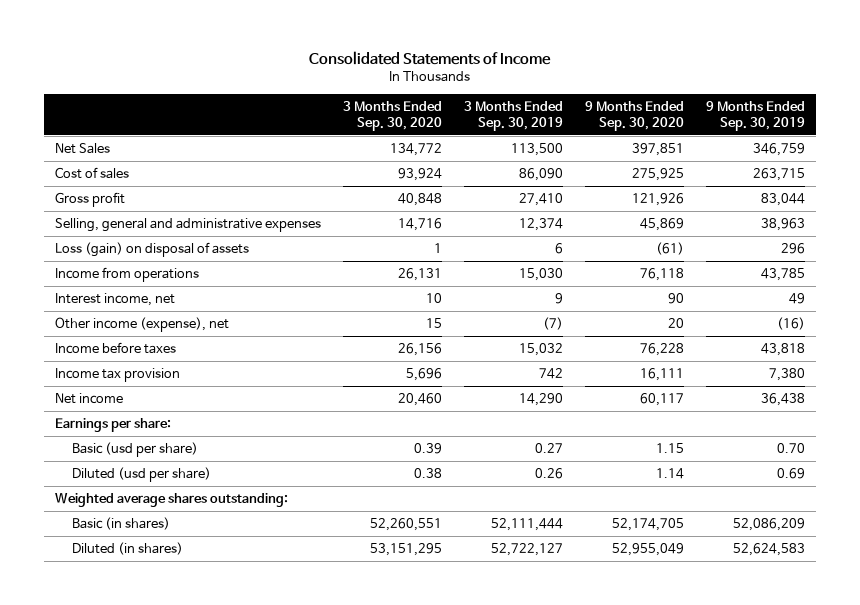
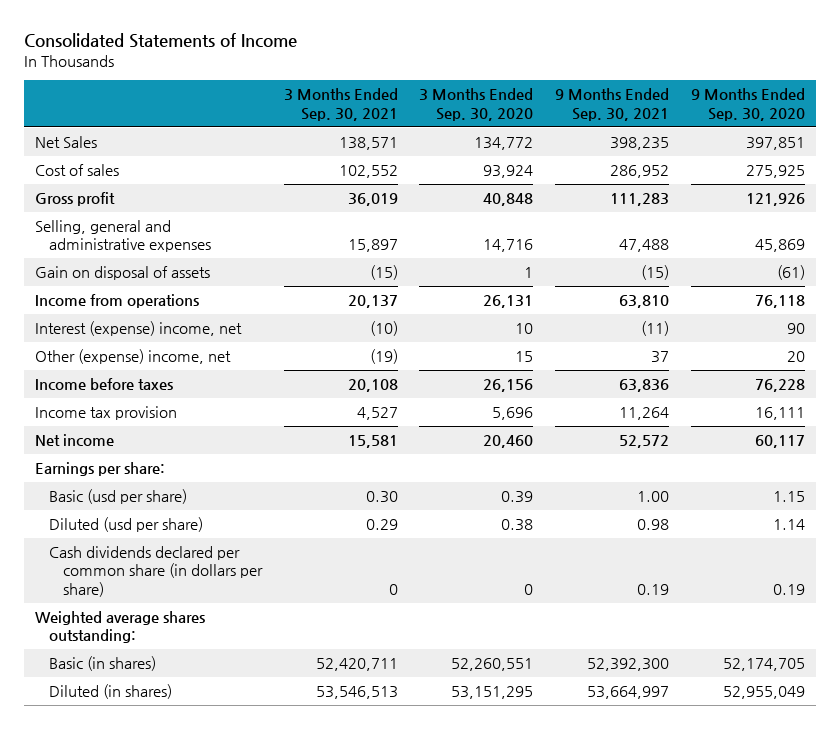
- | 3 Months Ended Sep. 30, 2020 | 3 Months Ended Sep. 30, 2019 | 9 Months Ended Sep. 30, 2020 | 9 Months Ended Sep. 30, 2019
+ | 3 Months Ended Sep. 30, 2021 | 3 Months Ended Sep. 30, 2020 | 9 Months Ended Sep. 30, 2021 | 9 Months Ended Sep. 30, 2020
- Loss (gain) on disposal of assets | 1 | 6 | (61) | 296
+ Gain on disposal of assets | (15) | 1 | (15) | (61)
- Interest income, net | 10 | 9 | 90 | 49
- Other income (expense), net | 15 | (7) | 20 | (16)
+ Interest (expense) income, net | (10) | 10 | (11) | 90
+ Other (expense) income, net | (19) | 15 | 37 | 20
+ Cash dividends declared per common share (in dollars per share) | 0 | 0 | 0.19 | 0.19

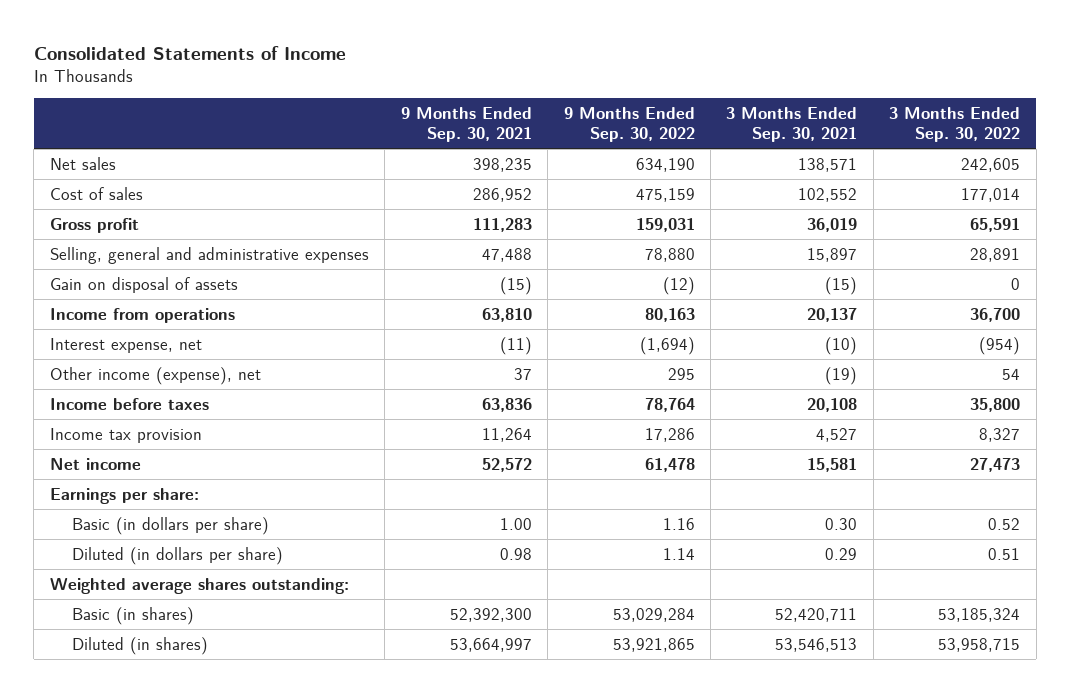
- | 3 Months Ended Sep. 30, 2021 | 3 Months Ended Sep. 30, 2020 | 9 Months Ended Sep. 30, 2021 | 9 Months Ended Sep. 30, 2020
+ | 9 Months Ended Sep. 30, 2021 | 9 Months Ended Sep. 30, 2022 | 3 Months Ended Sep. 30, 2021 | 3 Months Ended Sep. 30, 2022
- Net Sales | 138,571 | 134,772 | 398,235 | 397,851
+ Net sales | 398,235 | 634,190 | 138,571 | 242,605
- Interest (expense) income, net | (10) | 10 | (11) | 90
- Other (expense) income, net | (19) | 15 | 37 | 20
+ Interest expense, net | (11) | (1,694) | (10) | (954)
+ Other income (expense), net | 37 | 295 | (19) | 54
- Basic (usd per share) | 0.30 | 0.39 | 1.00 | 1.15
- Diluted (usd per share) | 0.29 | 0.38 | 0.98 | 1.14
- Cash dividends declared per common share (in dollars per share) | 0 | 0 | 0.19 | 0.19
+ Basic (in dollars per share) | 1.00 | 1.16 | 0.30 | 0.52
+ Diluted (in dollars per share) | 0.98 | 1.14 | 0.29 | 0.51

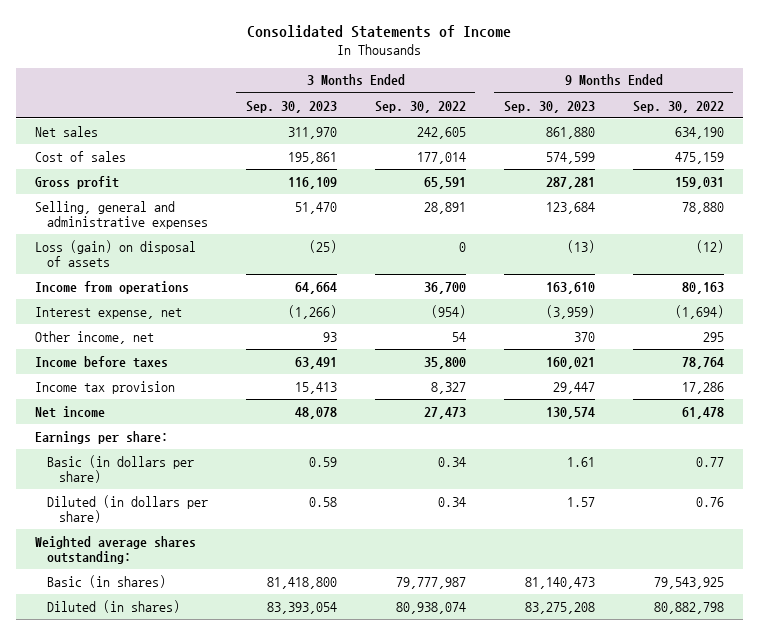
- | 9 Months Ended Sep. 30, 2021 | 9 Months Ended Sep. 30, 2022 | 3 Months Ended Sep. 30, 2021 | 3 Months Ended Sep. 30, 2022
+ | 3 Months Ended Sep. 30, 2023 | 3 Months Ended Sep. 30, 2022 | 9 Months Ended Sep. 30, 2023 | 9 Months Ended Sep. 30, 2022
- Gain on disposal of assets | (15) | (12) | (15) | 0
+ Loss (gain) on disposal of assets | (25) | 0 | (13) | (12)
- Other income (expense), net | 37 | 295 | (19) | 54
+ Other income, net | 93 | 54 | 370 | 295
- Basic (in dollars per share) | 1.00 | 1.16 | 0.30 | 0.52
- Diluted (in dollars per share) | 0.98 | 1.14 | 0.29 | 0.51
+ Basic (in dollars per share) | 0.59 | 0.34 | 1.61 | 0.77
+ Diluted (in dollars per share) | 0.58 | 0.34 | 1.57 | 0.76
- Basic (in shares) | 52,392,300 | 53,029,284 | 52,420,711 | 53,185,324
- Diluted (in shares) | 53,664,997 | 53,921,865 | 53,546,513 | 53,958,715
+ Basic (in shares) | 81,418,800 | 79,777,987 | 81,140,473 | 79,543,925
+ Diluted (in shares) | 83,393,054 | 80,938,074 | 83,275,208 | 80,882,798

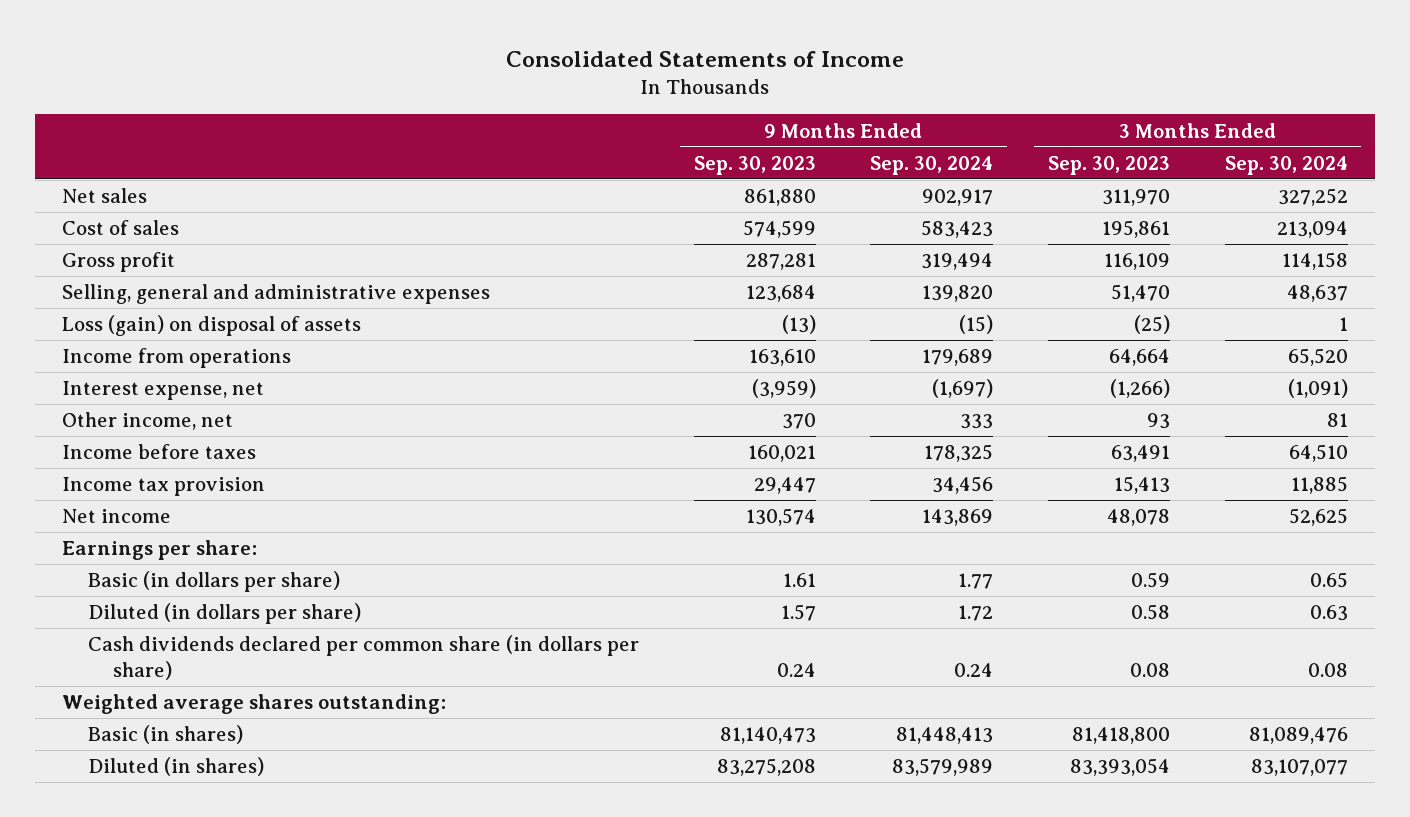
- | 3 Months Ended Sep. 30, 2023 | 3 Months Ended Sep. 30, 2022 | 9 Months Ended Sep. 30, 2023 | 9 Months Ended Sep. 30, 2022
+ | 9 Months Ended Sep. 30, 2023 | 9 Months Ended Sep. 30, 2024 | 3 Months Ended Sep. 30, 2023 | 3 Months Ended Sep. 30, 2024
+ Cash dividends declared per common share (in dollars per share) | 0.24 | 0.24 | 0.08 | 0.08

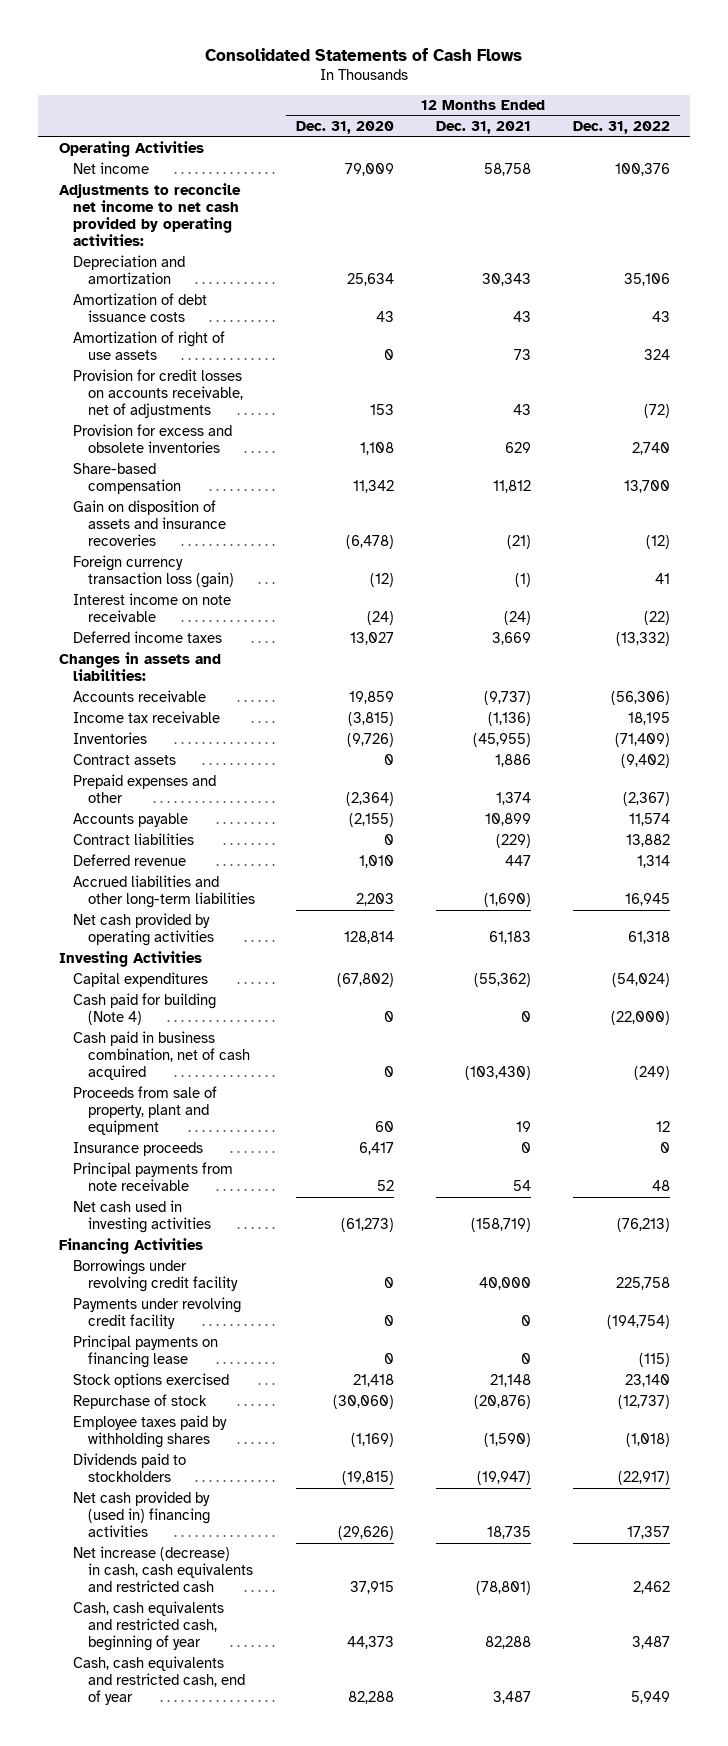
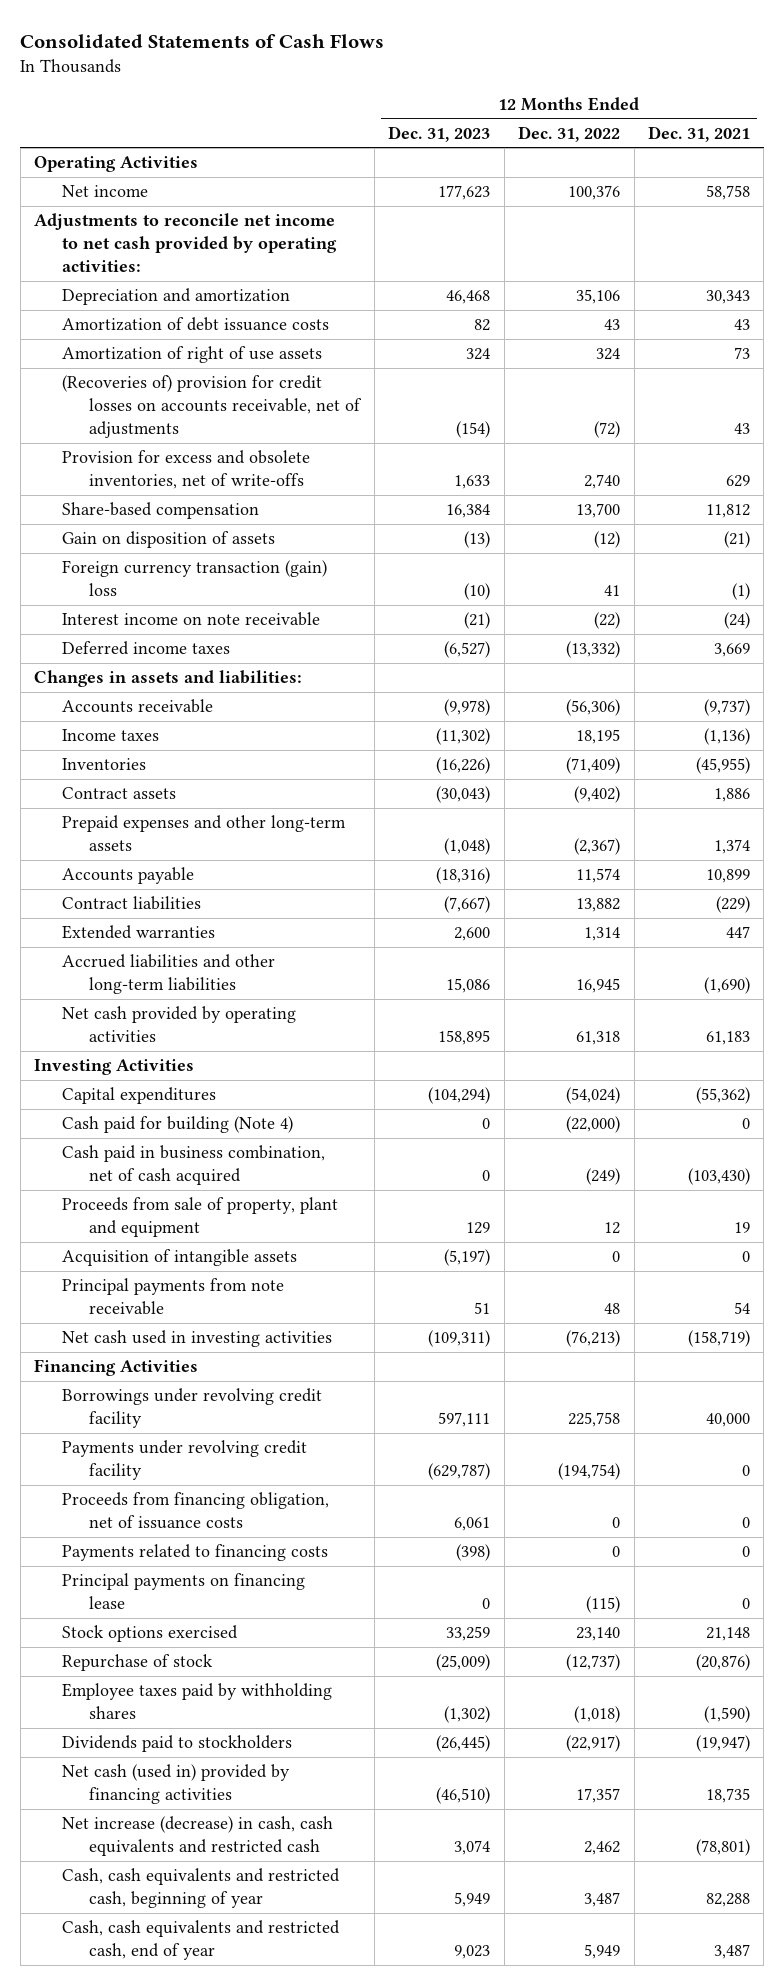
- | 12 Months Ended Dec. 31, 2020 | 12 Months Ended Dec. 31, 2021 | 12 Months Ended Dec. 31, 2022
+ | 12 Months Ended Dec. 31, 2023 | 12 Months Ended Dec. 31, 2022 | 12 Months Ended Dec. 31, 2021
- Provision for credit losses on accounts receivable, net of adjustments | 153 | 43 | (72)
- Provision for excess and obsolete inventories | 1,108 | 629 | 2,740
+ (Recoveries of) provision for credit losses on accounts receivable, net of adjustments | (154) | (72) | 43
+ Provision for excess and obsolete inventories, net of write-offs | 1,633 | 2,740 | 629
- Gain on disposition of assets and insurance recoveries | (6,478) | (21) | (12)
- Foreign currency transaction loss (gain) | (12) | (1) | 41
+ Gain on disposition of assets | (13) | (12) | (21)
+ Foreign currency transaction (gain) loss | (10) | 41 | (1)
- Income tax receivable | (3,815) | (1,136) | 18,195
+ Income taxes | (11,302) | 18,195 | (1,136)
- Prepaid expenses and other | (2,364) | 1,374 | (2,367)
+ Prepaid expenses and other long-term assets | (1,048) | (2,367) | 1,374
- Deferred revenue | 1,010 | 447 | 1,314
+ Extended warranties | 2,600 | 1,314 | 447
- Insurance proceeds | 6,417 | 0 | 0
+ Acquisition of intangible assets | (5,197) | 0 | 0
+ Proceeds from financing obligation, net of issuance costs | 6,061 | 0 | 0
+ Payments related to financing costs | (398) | 0 | 0
- Net cash provided by (used in) financing activities | (29,626) | 18,735 | 17,357
+ Net cash (used in) provided by financing activities | (46,510) | 17,357 | 18,735

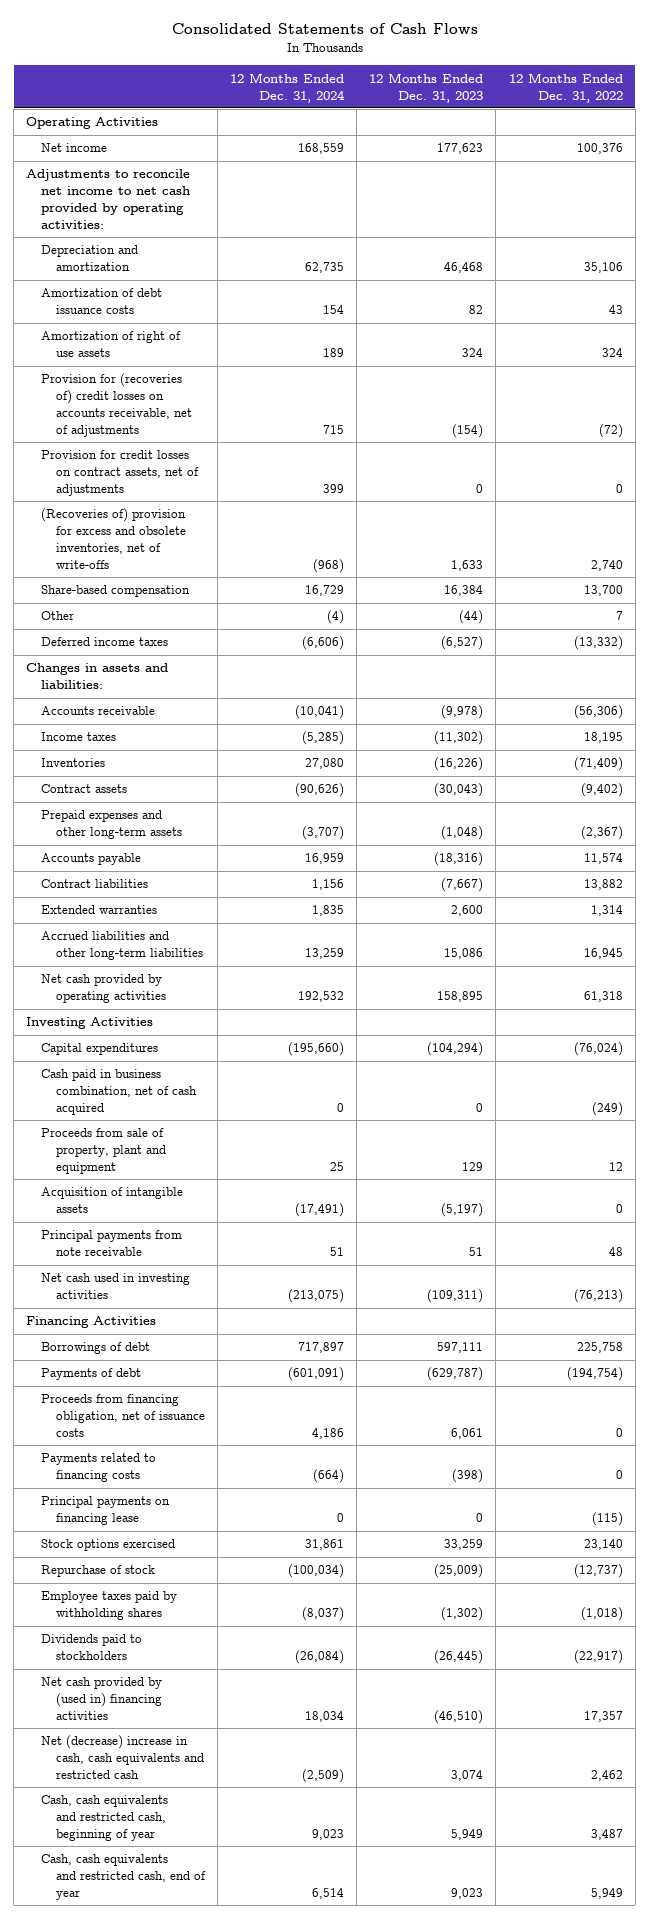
- | 12 Months Ended Dec. 31, 2023 | 12 Months Ended Dec. 31, 2022 | 12 Months Ended Dec. 31, 2021
+ | 12 Months Ended Dec. 31, 2024 | 12 Months Ended Dec. 31, 2023 | 12 Months Ended Dec. 31, 2022
- (Recoveries of) provision for credit losses on accounts receivable, net of adjustments | (154) | (72) | 43
- Provision for excess and obsolete inventories, net of write-offs | 1,633 | 2,740 | 629
+ Provision for (recoveries of) credit losses on accounts receivable, net of adjustments | 715 | (154) | (72)
+ Provision for credit losses on contract assets, net of adjustments | 399 | 0 | 0
+ (Recoveries of) provision for excess and obsolete inventories, net of write-offs | (968) | 1,633 | 2,740
- Gain on disposition of assets | (13) | (12) | (21)
- Foreign currency transaction (gain) loss | (10) | 41 | (1)
- Interest income on note receivable | (21) | (22) | (24)
+ Other | (4) | (44) | 7
- Capital expenditures | (104,294) | (54,024) | (55,362)
- Cash paid for building (Note 4) | 0 | (22,000) | 0
+ Capital expenditures | (195,660) | (104,294) | (76,024)
- Borrowings under revolving credit facility | 597,111 | 225,758 | 40,000
- Payments under revolving credit facility | (629,787) | (194,754) | 0
+ Borrowings of debt | 717,897 | 597,111 | 225,758
+ Payments of debt | (601,091) | (629,787) | (194,754)
- Net cash (used in) provided by financing activities | (46,510) | 17,357 | 18,735
- Net increase (decrease) in cash, cash equivalents and restricted cash | 3,074 | 2,462 | (78,801)
+ Net cash provided by (used in) financing activities | 18,034 | (46,510) | 17,357
+ Net (decrease) increase in cash, cash equivalents and restricted cash | (2,509) | 3,074 | 2,462

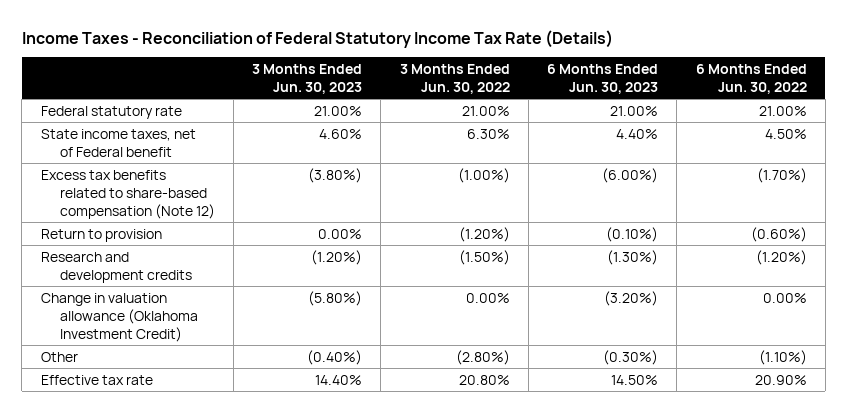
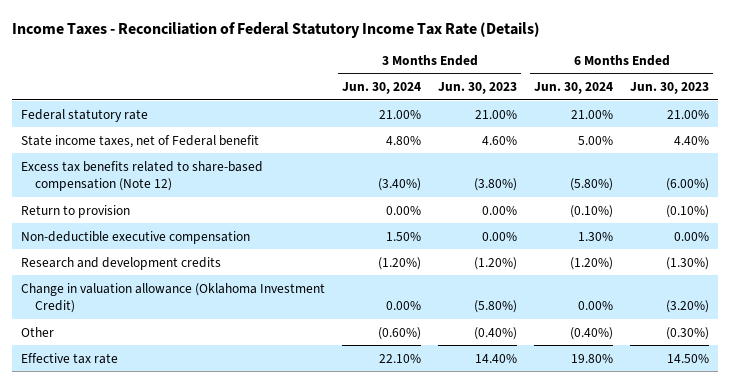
- | 3 Months Ended Jun. 30, 2023 | 3 Months Ended Jun. 30, 2022 | 6 Months Ended Jun. 30, 2023 | 6 Months Ended Jun. 30, 2022
+ | 3 Months Ended Jun. 30, 2024 | 3 Months Ended Jun. 30, 2023 | 6 Months Ended Jun. 30, 2024 | 6 Months Ended Jun. 30, 2023
+ Non-deductible executive compensation | 1.50% | 0.00% | 1.30% | 0.00%

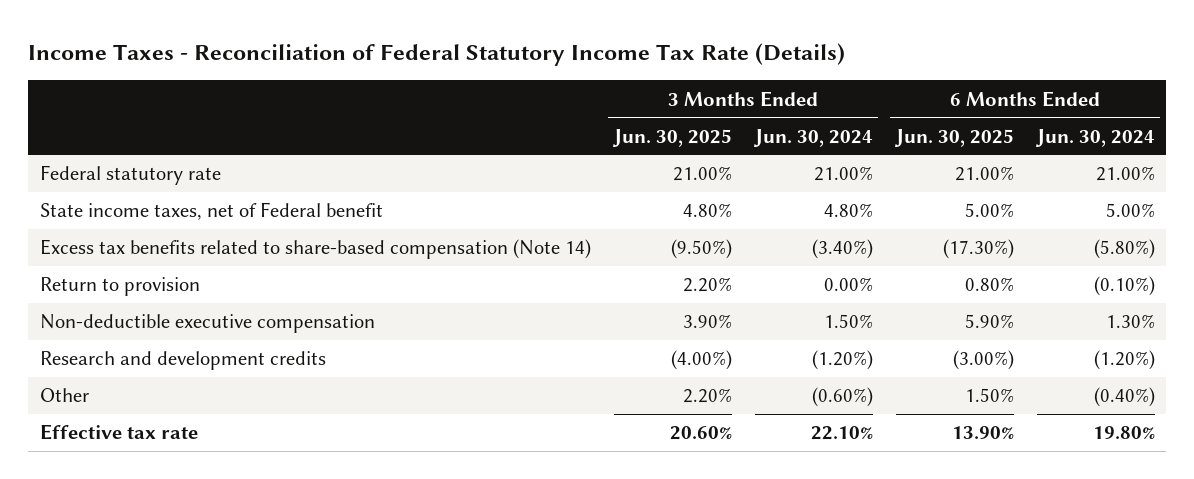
- | 3 Months Ended Jun. 30, 2024 | 3 Months Ended Jun. 30, 2023 | 6 Months Ended Jun. 30, 2024 | 6 Months Ended Jun. 30, 2023
+ | 3 Months Ended Jun. 30, 2025 | 3 Months Ended Jun. 30, 2024 | 6 Months Ended Jun. 30, 2025 | 6 Months Ended Jun. 30, 2024
- Excess tax benefits related to share-based compensation (Note 12) | (3.40%) | (3.80%) | (5.80%) | (6.00%)
+ Excess tax benefits related to share-based compensation (Note 14) | (9.50%) | (3.40%) | (17.30%) | (5.80%)
- Change in valuation allowance (Oklahoma Investment Credit) | 0.00% | (5.80%) | 0.00% | (3.20%)

